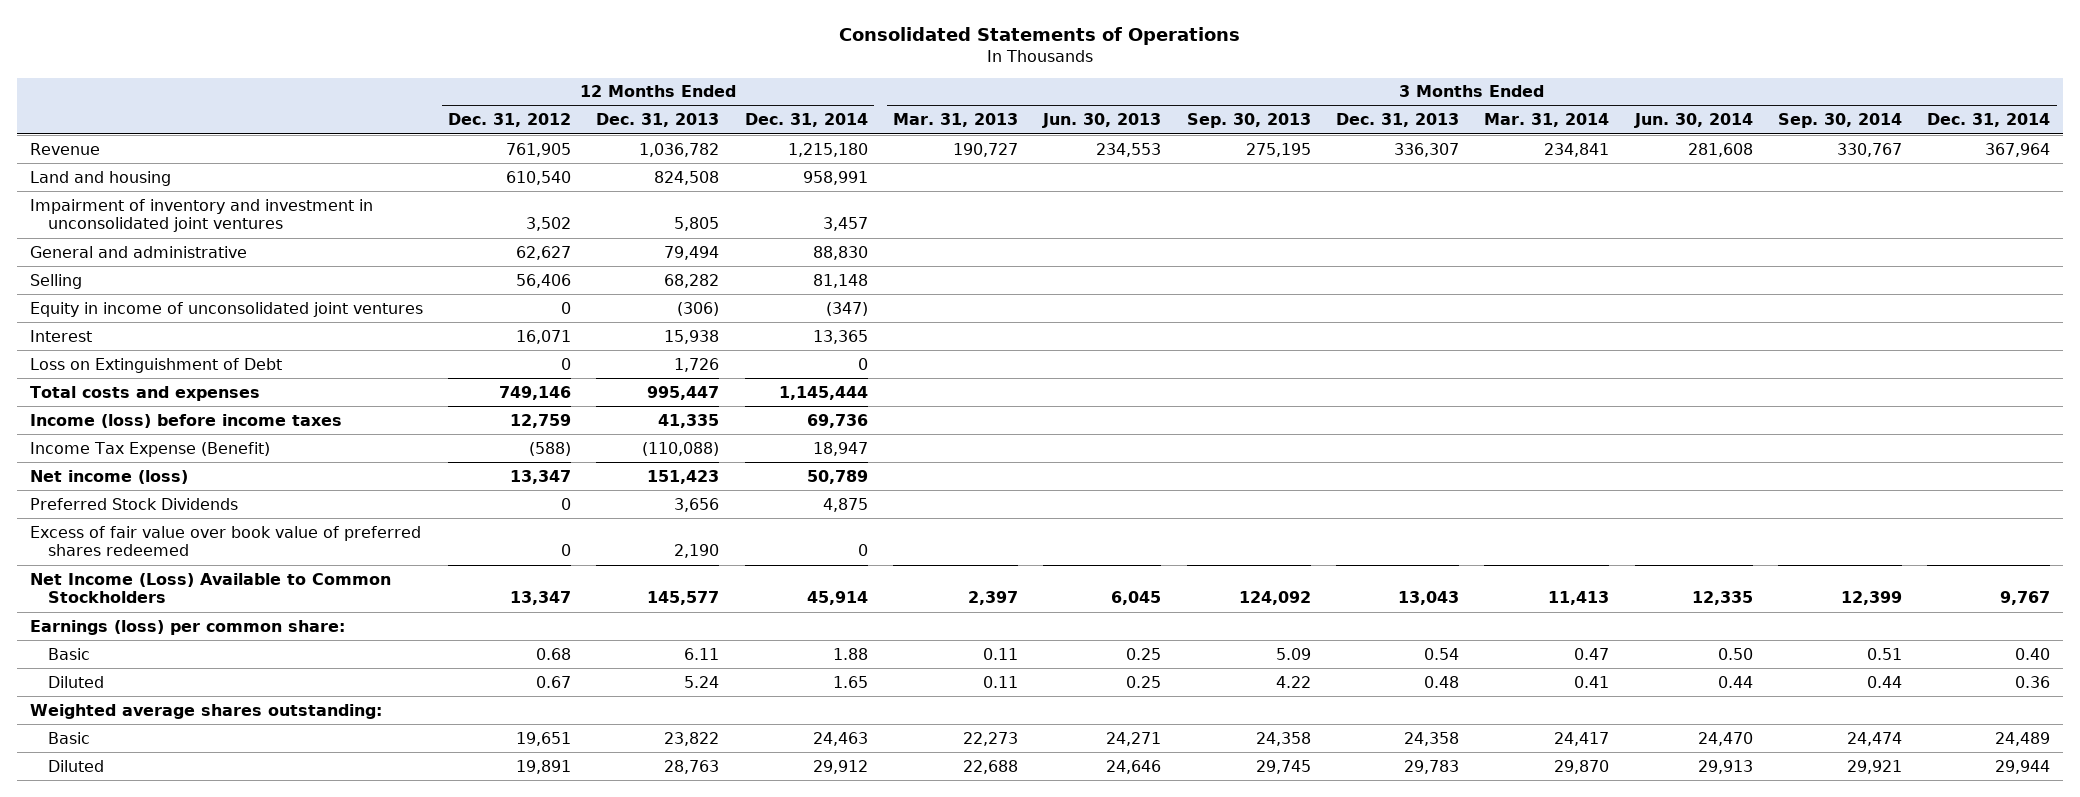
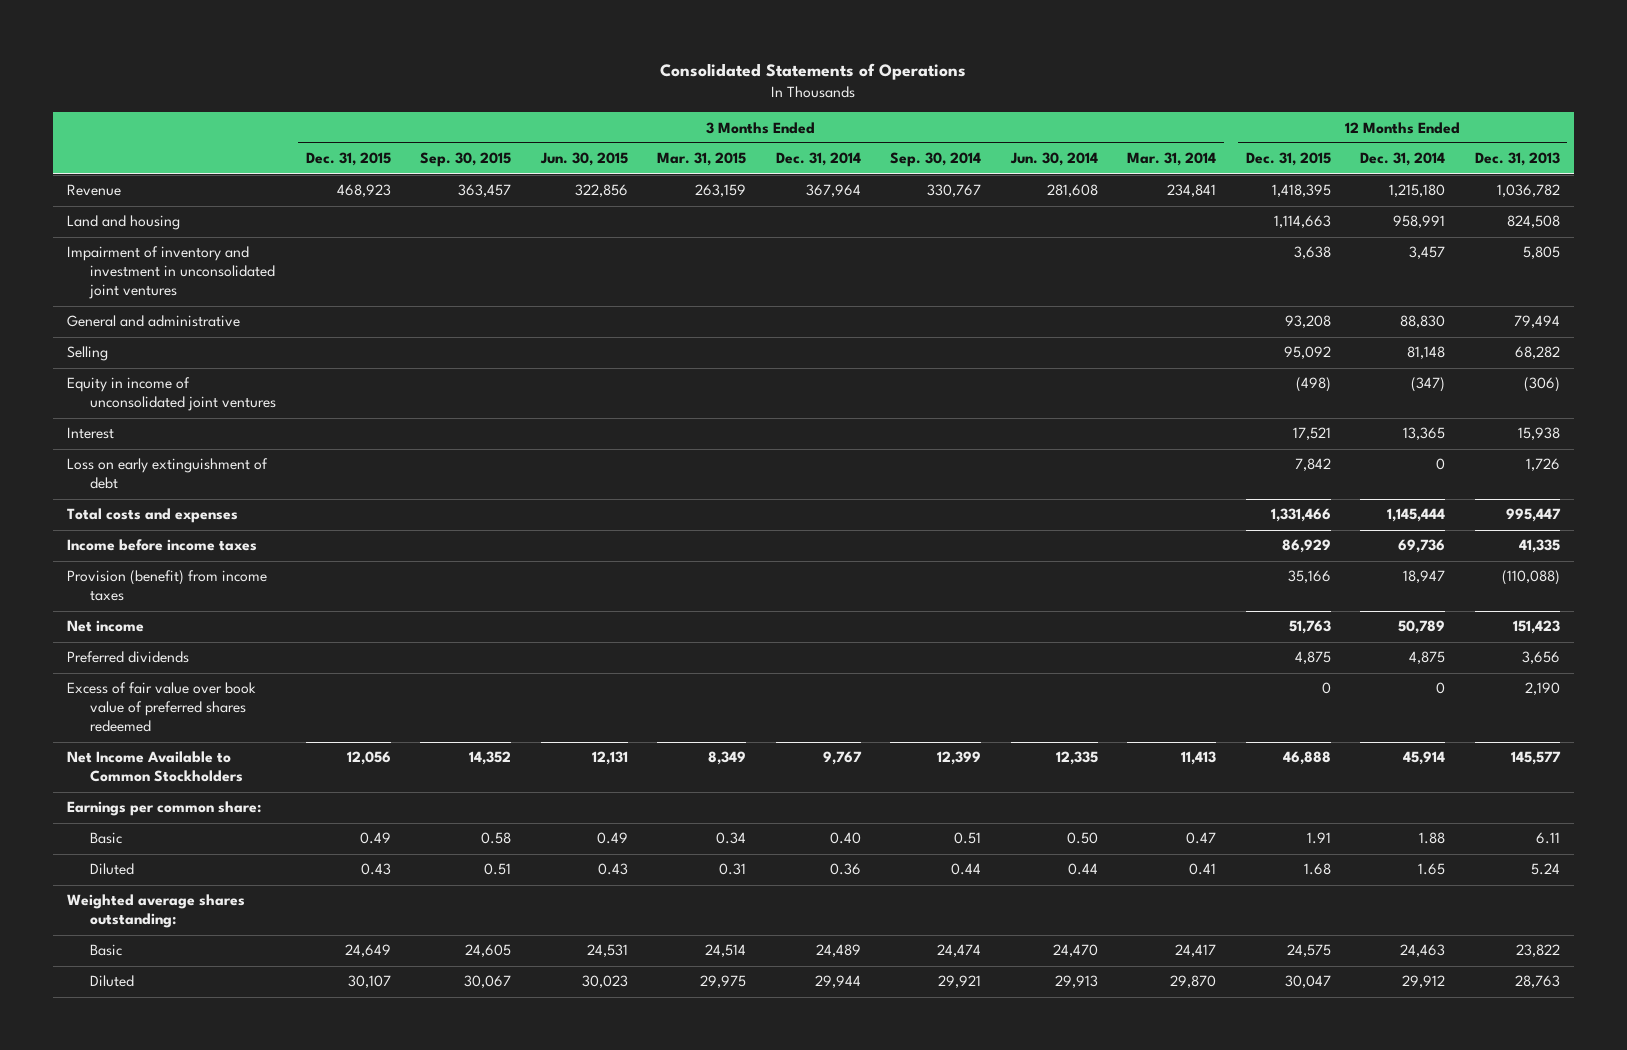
- | 12 Months Ended Dec. 31, 2012 | 12 Months Ended Dec. 31, 2013 | 12 Months Ended Dec. 31, 2014 | 3 Months Ended Mar. 31, 2013 | 3 Months Ended Jun. 30, 2013 | 3 Months Ended Sep. 30, 2013 | 3 Months Ended Dec. 31, 2013 | 3 Months Ended Mar. 31, 2014 | 3 Months Ended Jun. 30, 2014 | 3 Months Ended Sep. 30, 2014 | 3 Months Ended Dec. 31, 2014
+ | 3 Months Ended Dec. 31, 2015 | 3 Months Ended Sep. 30, 2015 | 3 Months Ended Jun. 30, 2015 | 3 Months Ended Mar. 31, 2015 | 3 Months Ended Dec. 31, 2014 | 3 Months Ended Sep. 30, 2014 | 3 Months Ended Jun. 30, 2014 | 3 Months Ended Mar. 31, 2014 | 12 Months Ended Dec. 31, 2015 | 12 Months Ended Dec. 31, 2014 | 12 Months Ended Dec. 31, 2013
- Loss on Extinguishment of Debt | 0 | 1,726 | 0 | | | | | | | |
+ Loss on early extinguishment of debt | | | | | | | | | 7,842 | 0 | 1,726
- Income (loss) before income taxes | 12,759 | 41,335 | 69,736 | | | | | | | |
- Income Tax Expense (Benefit) | (588) | (110,088) | 18,947 | | | | | | | |
- Net income (loss) | 13,347 | 151,423 | 50,789 | | | | | | | |
- Preferred Stock Dividends | 0 | 3,656 | 4,875 | | | | | | | |
+ Income before income taxes | | | | | | | | | 86,929 | 69,736 | 41,335
+ Provision (benefit) from income taxes | | | | | | | | | 35,166 | 18,947 | (110,088)
+ Net income | | | | | | | | | 51,763 | 50,789 | 151,423
+ Preferred dividends | | | | | | | | | 4,875 | 4,875 | 3,656
- Net Income (Loss) Available to Common Stockholders | 13,347 | 145,577 | 45,914 | 2,397 | 6,045 | 124,092 | 13,043 | 11,413 | 12,335 | 12,399 | 9,767
- Earnings (loss) per common share:
+ Net Income Available to Common Stockholders | 12,056 | 14,352 | 12,131 | 8,349 | 9,767 | 12,399 | 12,335 | 11,413 | 46,888 | 45,914 | 145,577
+ Earnings per common share:

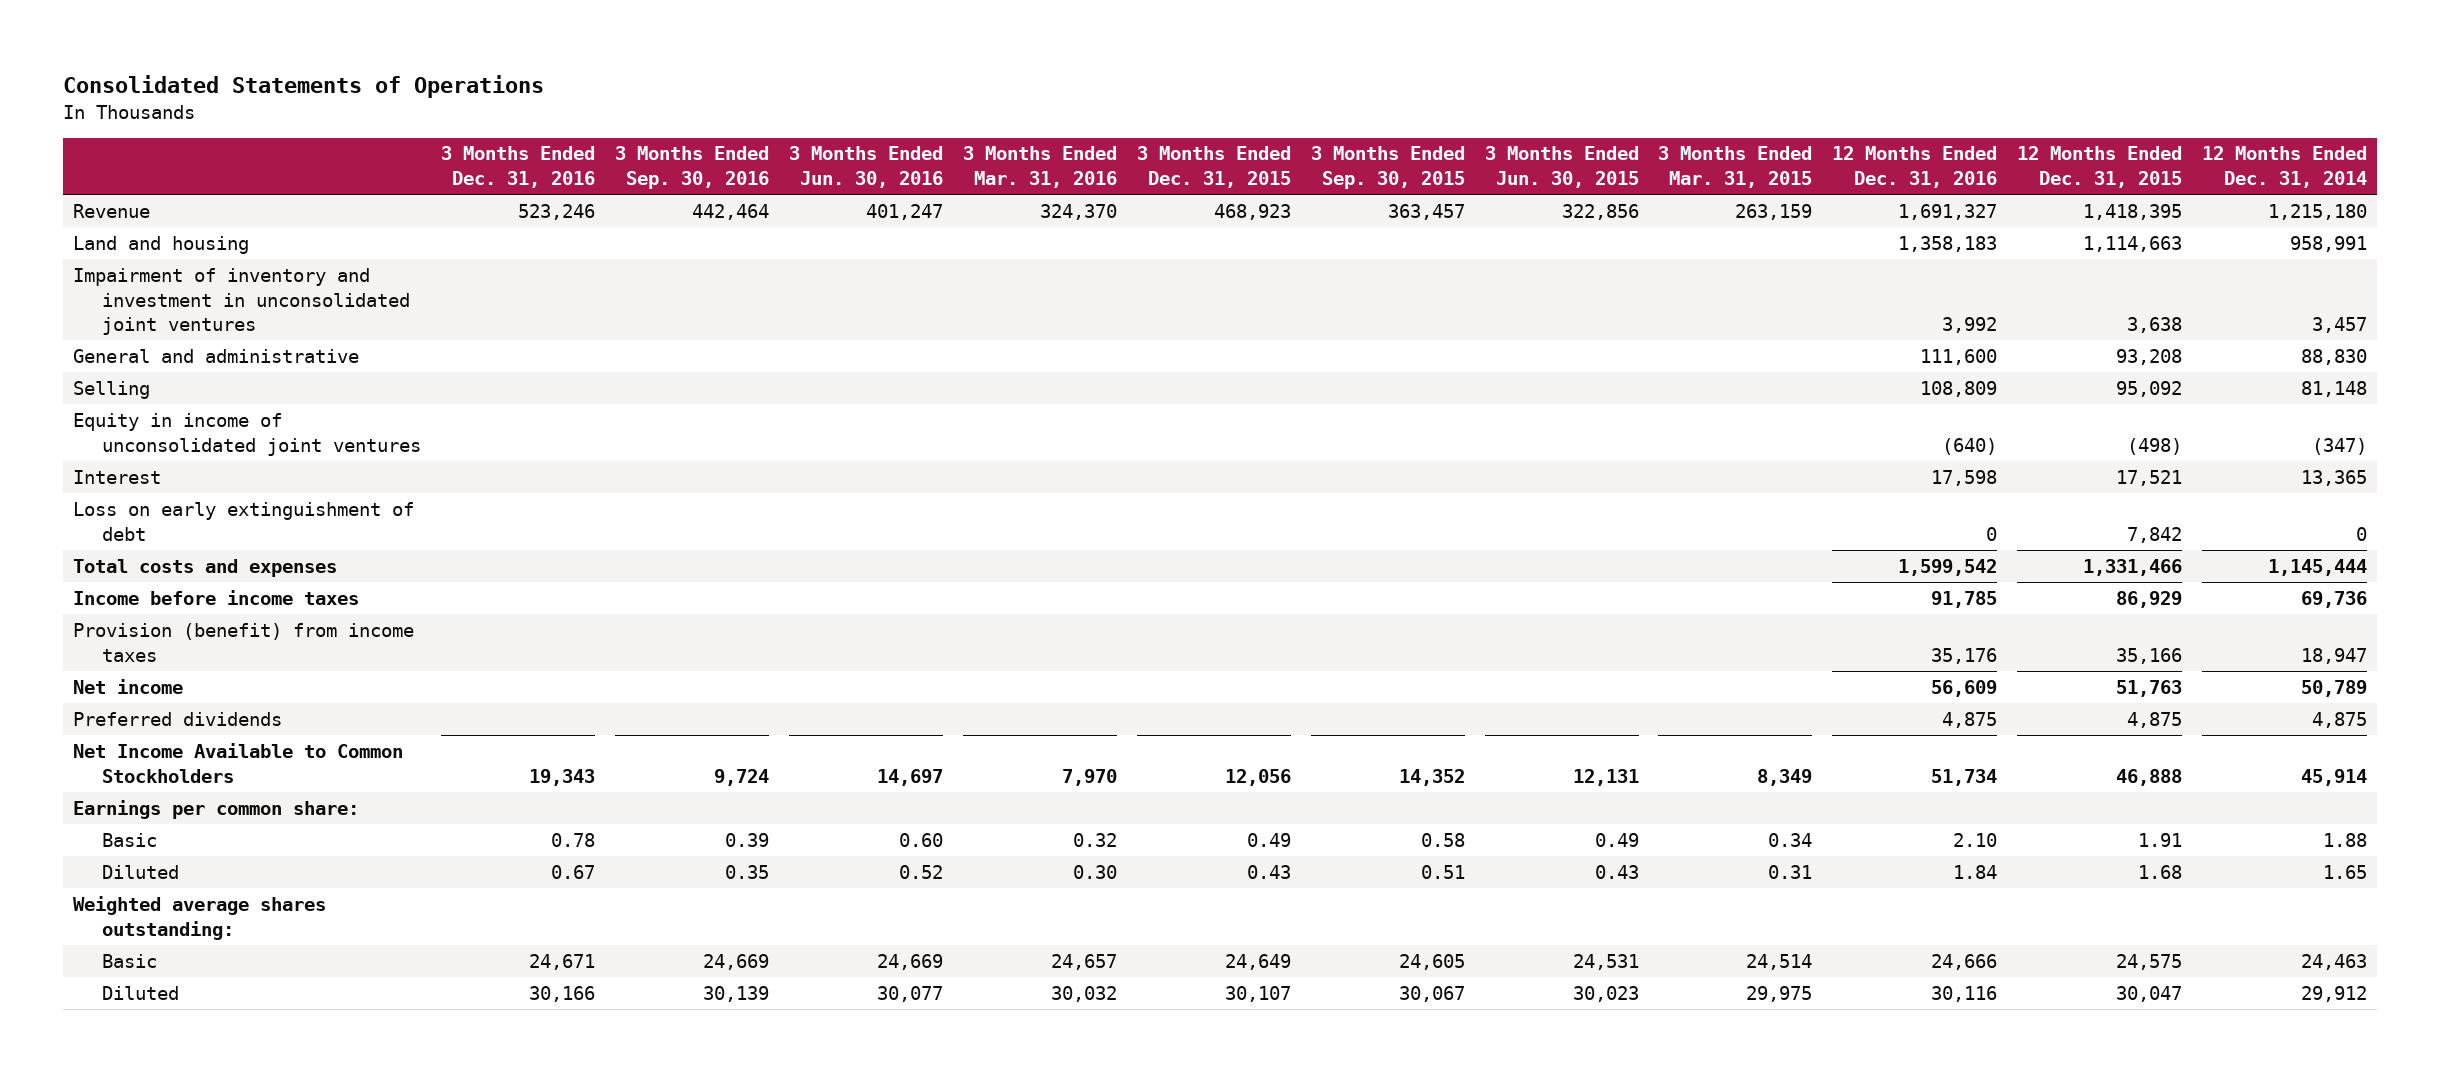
- | 3 Months Ended Dec. 31, 2015 | 3 Months Ended Sep. 30, 2015 | 3 Months Ended Jun. 30, 2015 | 3 Months Ended Mar. 31, 2015 | 3 Months Ended Dec. 31, 2014 | 3 Months Ended Sep. 30, 2014 | 3 Months Ended Jun. 30, 2014 | 3 Months Ended Mar. 31, 2014 | 12 Months Ended Dec. 31, 2015 | 12 Months Ended Dec. 31, 2014 | 12 Months Ended Dec. 31, 2013
+ | 3 Months Ended Dec. 31, 2016 | 3 Months Ended Sep. 30, 2016 | 3 Months Ended Jun. 30, 2016 | 3 Months Ended Mar. 31, 2016 | 3 Months Ended Dec. 31, 2015 | 3 Months Ended Sep. 30, 2015 | 3 Months Ended Jun. 30, 2015 | 3 Months Ended Mar. 31, 2015 | 12 Months Ended Dec. 31, 2016 | 12 Months Ended Dec. 31, 2015 | 12 Months Ended Dec. 31, 2014
- Excess of fair value over book value of preferred shares redeemed | | | | | | | | | 0 | 0 | 2,190

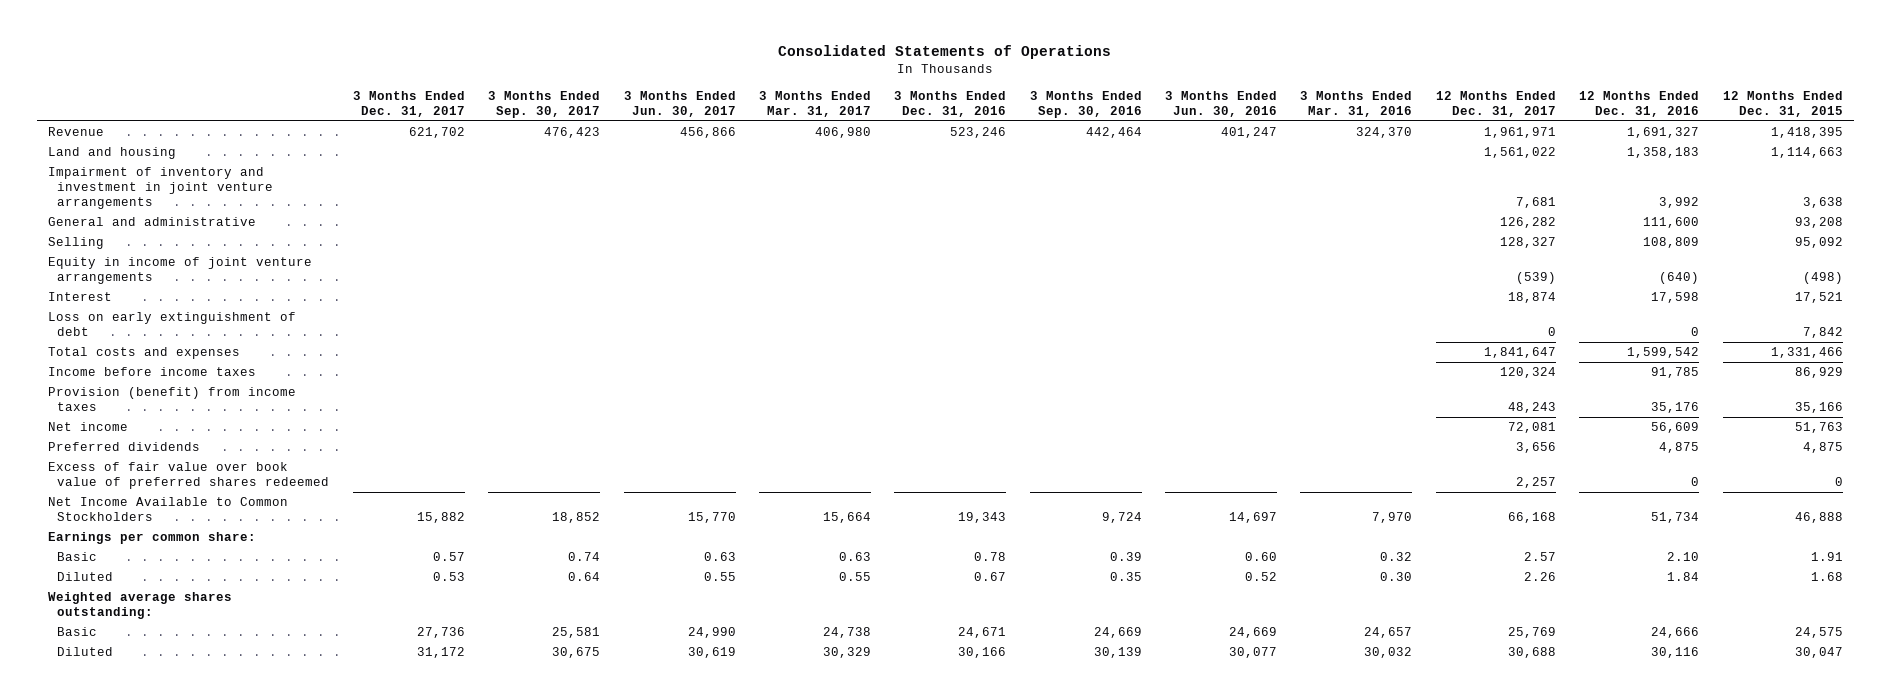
- | 3 Months Ended Dec. 31, 2016 | 3 Months Ended Sep. 30, 2016 | 3 Months Ended Jun. 30, 2016 | 3 Months Ended Mar. 31, 2016 | 3 Months Ended Dec. 31, 2015 | 3 Months Ended Sep. 30, 2015 | 3 Months Ended Jun. 30, 2015 | 3 Months Ended Mar. 31, 2015 | 12 Months Ended Dec. 31, 2016 | 12 Months Ended Dec. 31, 2015 | 12 Months Ended Dec. 31, 2014
+ | 3 Months Ended Dec. 31, 2017 | 3 Months Ended Sep. 30, 2017 | 3 Months Ended Jun. 30, 2017 | 3 Months Ended Mar. 31, 2017 | 3 Months Ended Dec. 31, 2016 | 3 Months Ended Sep. 30, 2016 | 3 Months Ended Jun. 30, 2016 | 3 Months Ended Mar. 31, 2016 | 12 Months Ended Dec. 31, 2017 | 12 Months Ended Dec. 31, 2016 | 12 Months Ended Dec. 31, 2015
- Impairment of inventory and investment in unconsolidated joint ventures | | | | | | | | | 3,992 | 3,638 | 3,457
+ Impairment of inventory and investment in joint venture arrangements | | | | | | | | | 7,681 | 3,992 | 3,638
- Equity in income of unconsolidated joint ventures | | | | | | | | | (640) | (498) | (347)
+ Equity in income of joint venture arrangements | | | | | | | | | (539) | (640) | (498)
+ Excess of fair value over book value of preferred shares redeemed | | | | | | | | | 2,257 | 0 | 0

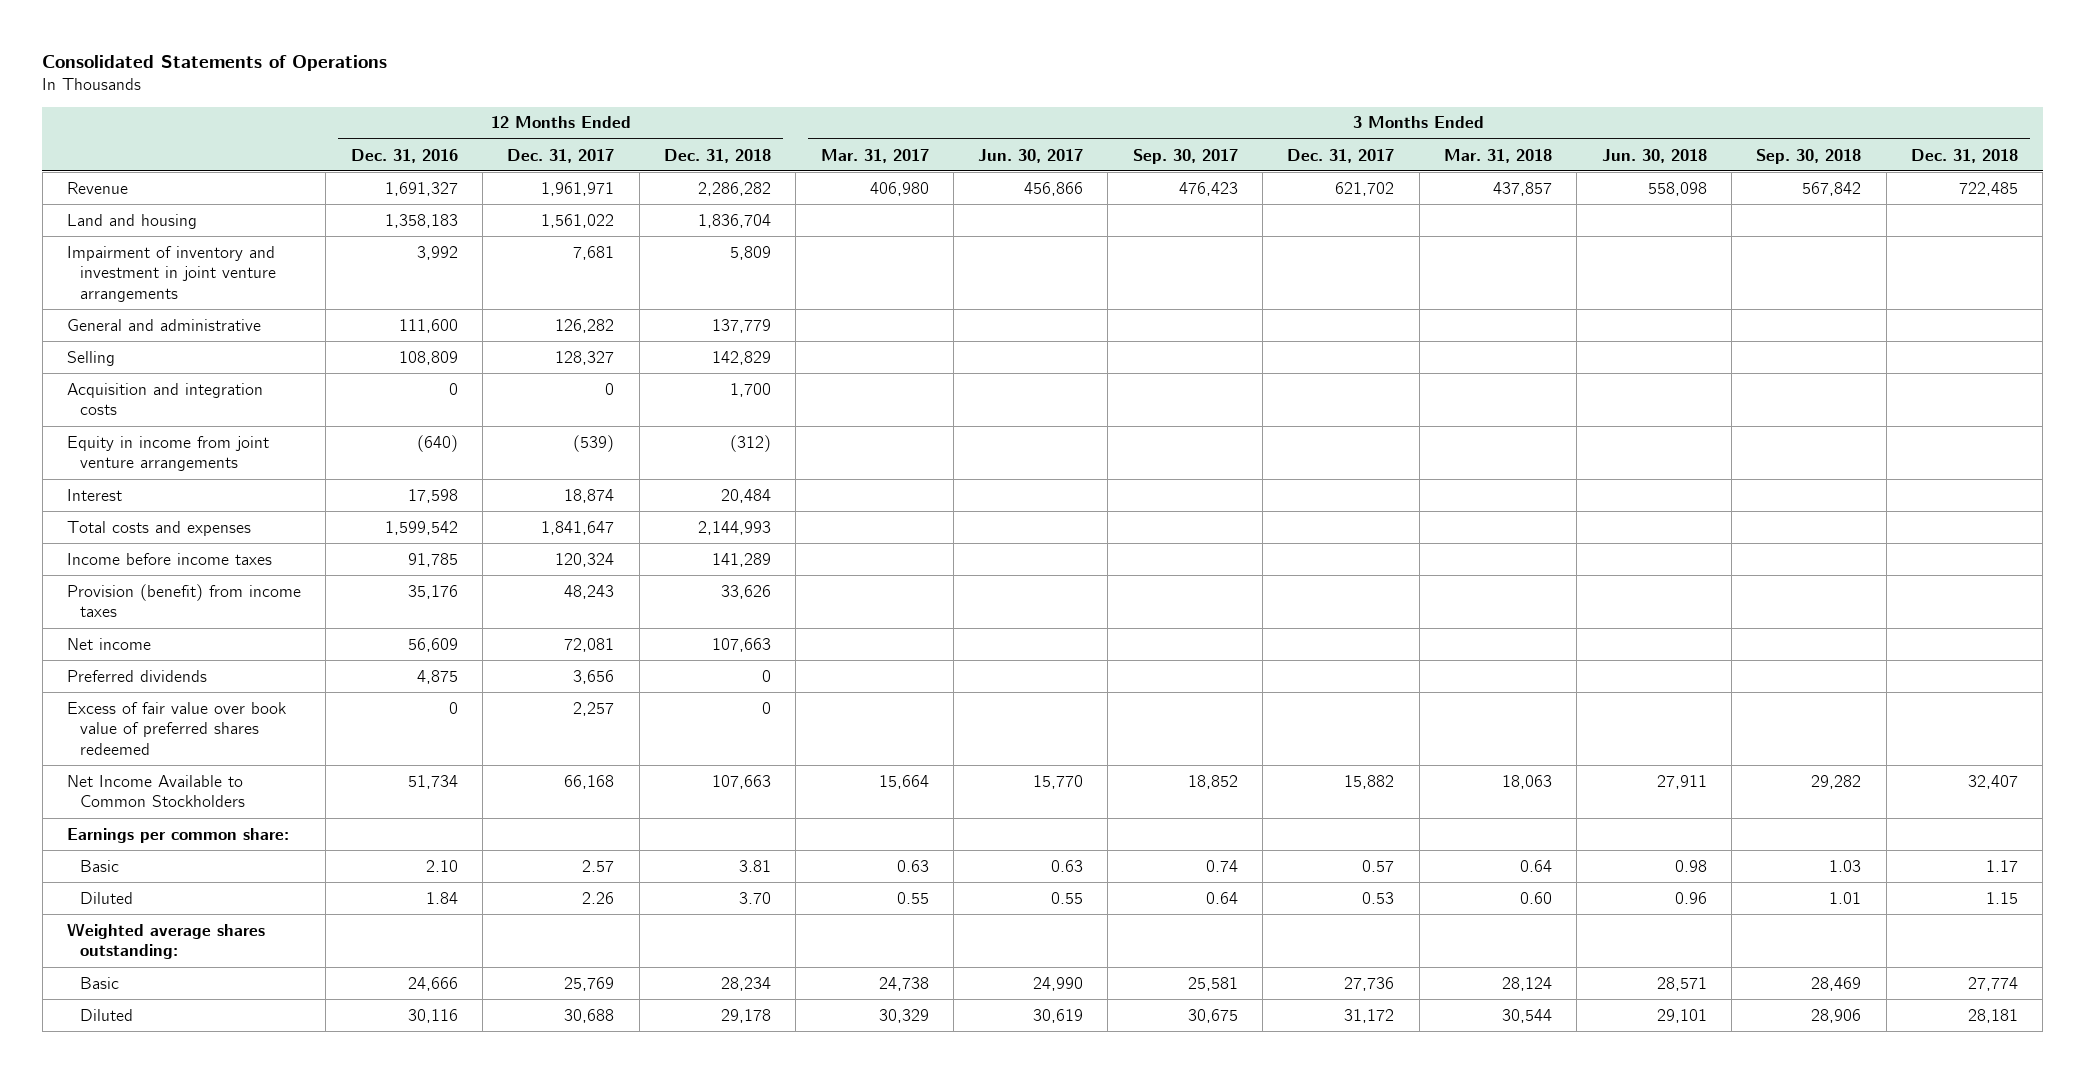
- | 3 Months Ended Dec. 31, 2017 | 3 Months Ended Sep. 30, 2017 | 3 Months Ended Jun. 30, 2017 | 3 Months Ended Mar. 31, 2017 | 3 Months Ended Dec. 31, 2016 | 3 Months Ended Sep. 30, 2016 | 3 Months Ended Jun. 30, 2016 | 3 Months Ended Mar. 31, 2016 | 12 Months Ended Dec. 31, 2017 | 12 Months Ended Dec. 31, 2016 | 12 Months Ended Dec. 31, 2015
+ | 12 Months Ended Dec. 31, 2016 | 12 Months Ended Dec. 31, 2017 | 12 Months Ended Dec. 31, 2018 | 3 Months Ended Mar. 31, 2017 | 3 Months Ended Jun. 30, 2017 | 3 Months Ended Sep. 30, 2017 | 3 Months Ended Dec. 31, 2017 | 3 Months Ended Mar. 31, 2018 | 3 Months Ended Jun. 30, 2018 | 3 Months Ended Sep. 30, 2018 | 3 Months Ended Dec. 31, 2018
- Equity in income of joint venture arrangements | | | | | | | | | (539) | (640) | (498)
+ Acquisition and integration costs | 0 | 0 | 1,700 | | | | | | | |
+ Equity in income from joint venture arrangements | (640) | (539) | (312) | | | | | | | |
- Loss on early extinguishment of debt | | | | | | | | | 0 | 0 | 7,842

